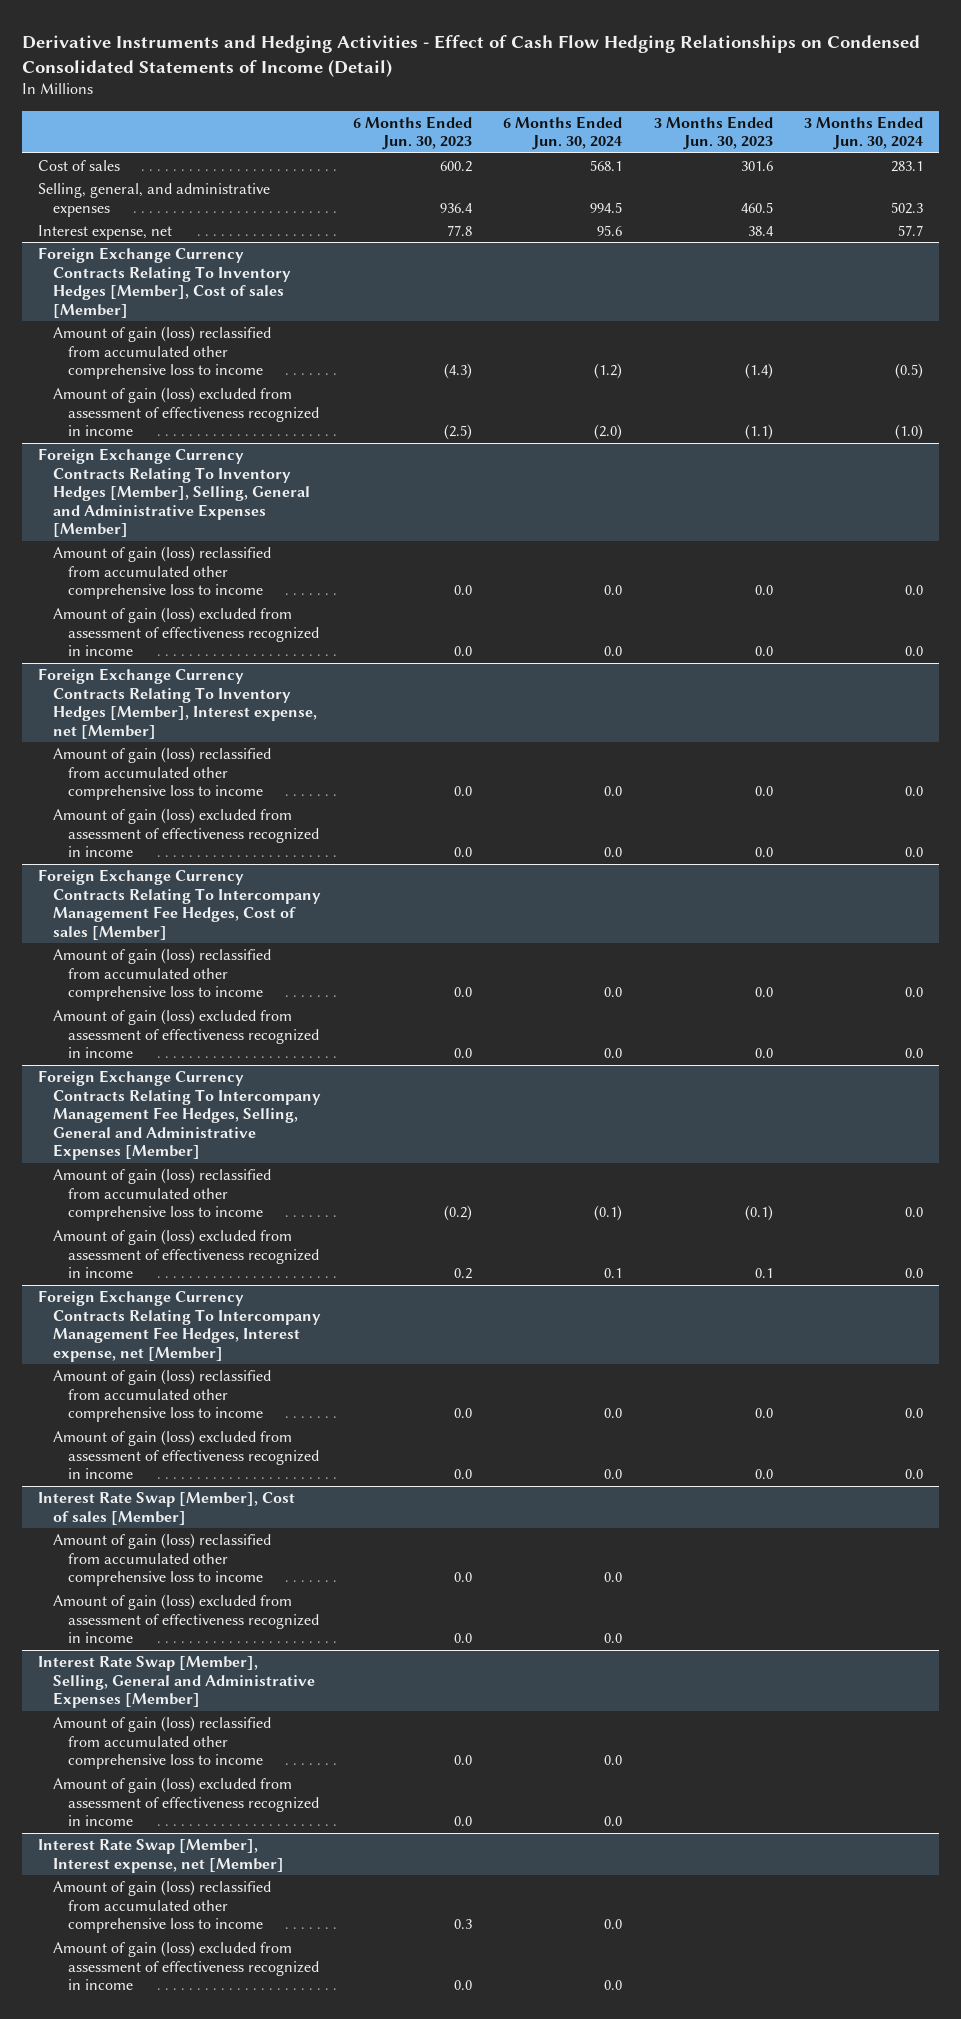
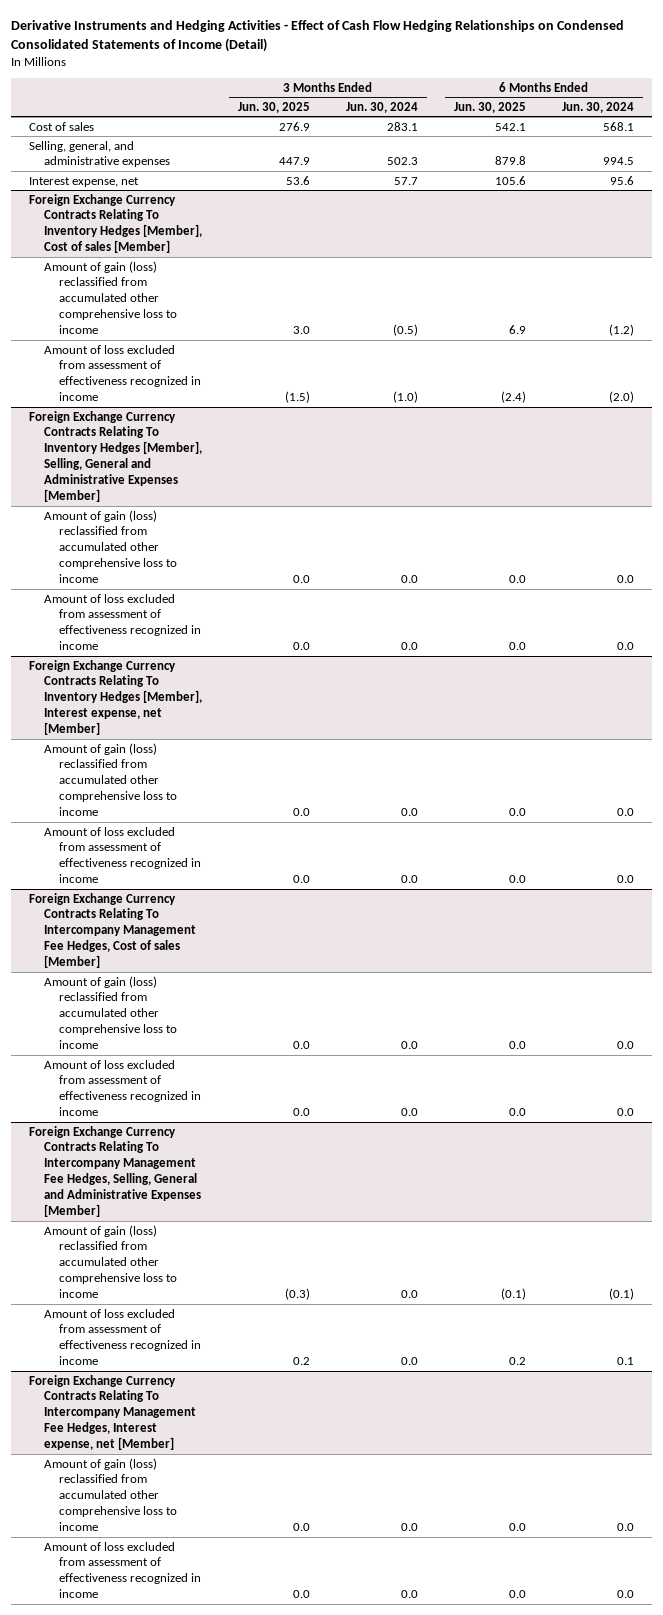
- | 6 Months Ended Jun. 30, 2023 | 6 Months Ended Jun. 30, 2024 | 3 Months Ended Jun. 30, 2023 | 3 Months Ended Jun. 30, 2024
+ | 3 Months Ended Jun. 30, 2025 | 3 Months Ended Jun. 30, 2024 | 6 Months Ended Jun. 30, 2025 | 6 Months Ended Jun. 30, 2024
@ Foreign Exchange Currency Contracts Relating To Inventory Hedges [Member], Cost of sales [Member]
- Amount of gain (loss) excluded from assessment of effectiveness recognized in income | (2.5) | (2.0) | (1.1) | (1.0)
+ Amount of loss excluded from assessment of effectiveness recognized in income | (1.5) | (1.0) | (2.4) | (2.0)
@ Foreign Exchange Currency Contracts Relating To Inventory Hedges [Member], Selling, General and Administrative Expenses [Member]
- Amount of gain (loss) excluded from assessment of effectiveness recognized in income | 0.0 | 0.0 | 0.0 | 0.0
+ Amount of loss excluded from assessment of effectiveness recognized in income | 0.0 | 0.0 | 0.0 | 0.0
@ Foreign Exchange Currency Contracts Relating To Inventory Hedges [Member], Interest expense, net [Member]
- Amount of gain (loss) excluded from assessment of effectiveness recognized in income | 0.0 | 0.0 | 0.0 | 0.0
+ Amount of loss excluded from assessment of effectiveness recognized in income | 0.0 | 0.0 | 0.0 | 0.0
@ Foreign Exchange Currency Contracts Relating To Intercompany Management Fee Hedges, Cost of sales [Member]
- Amount of gain (loss) excluded from assessment of effectiveness recognized in income | 0.0 | 0.0 | 0.0 | 0.0
+ Amount of loss excluded from assessment of effectiveness recognized in income | 0.0 | 0.0 | 0.0 | 0.0
@ Foreign Exchange Currency Contracts Relating To Intercompany Management Fee Hedges, Selling, General and Administrative Expenses [Member]
- Amount of gain (loss) excluded from assessment of effectiveness recognized in income | 0.2 | 0.1 | 0.1 | 0.0
+ Amount of loss excluded from assessment of effectiveness recognized in income | 0.2 | 0.0 | 0.2 | 0.1
@ Foreign Exchange Currency Contracts Relating To Intercompany Management Fee Hedges, Interest expense, net [Member]
- Amount of gain (loss) excluded from assessment of effectiveness recognized in income | 0.0 | 0.0 | 0.0 | 0.0
- Interest Rate Swap [Member], Cost of sales [Member]
- Amount of gain (loss) reclassified from accumulated other comprehensive loss to income | 0.0 | 0.0 | |
- Amount of gain (loss) excluded from assessment of effectiveness recognized in income | 0.0 | 0.0 | |
- Interest Rate Swap [Member], Selling, General and Administrative Expenses [Member]
- Amount of gain (loss) reclassified from accumulated other comprehensive loss to income | 0.0 | 0.0 | |
- Amount of gain (loss) excluded from assessment of effectiveness recognized in income | 0.0 | 0.0 | |
- Interest Rate Swap [Member], Interest expense, net [Member]
- Amount of gain (loss) reclassified from accumulated other comprehensive loss to income | 0.3 | 0.0 | |
- Amount of gain (loss) excluded from assessment of effectiveness recognized in income | 0.0 | 0.0 | |
@ Foreign Exchange Currency Contracts Relating To Intercompany Management Fee Hedges, Interest expense, net [Member]
+ Amount of loss excluded from assessment of effectiveness recognized in income | 0.0 | 0.0 | 0.0 | 0.0

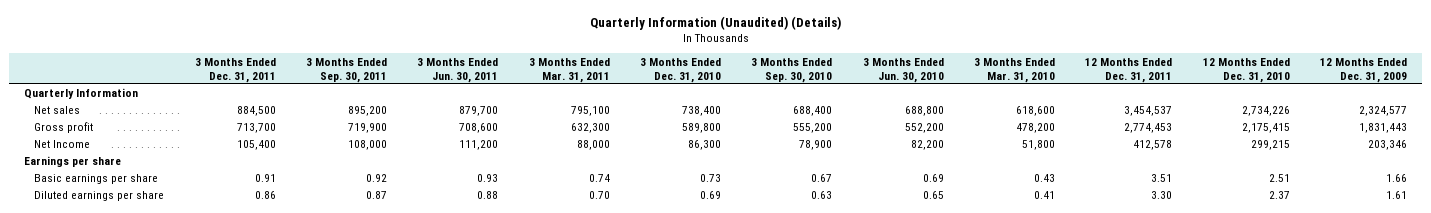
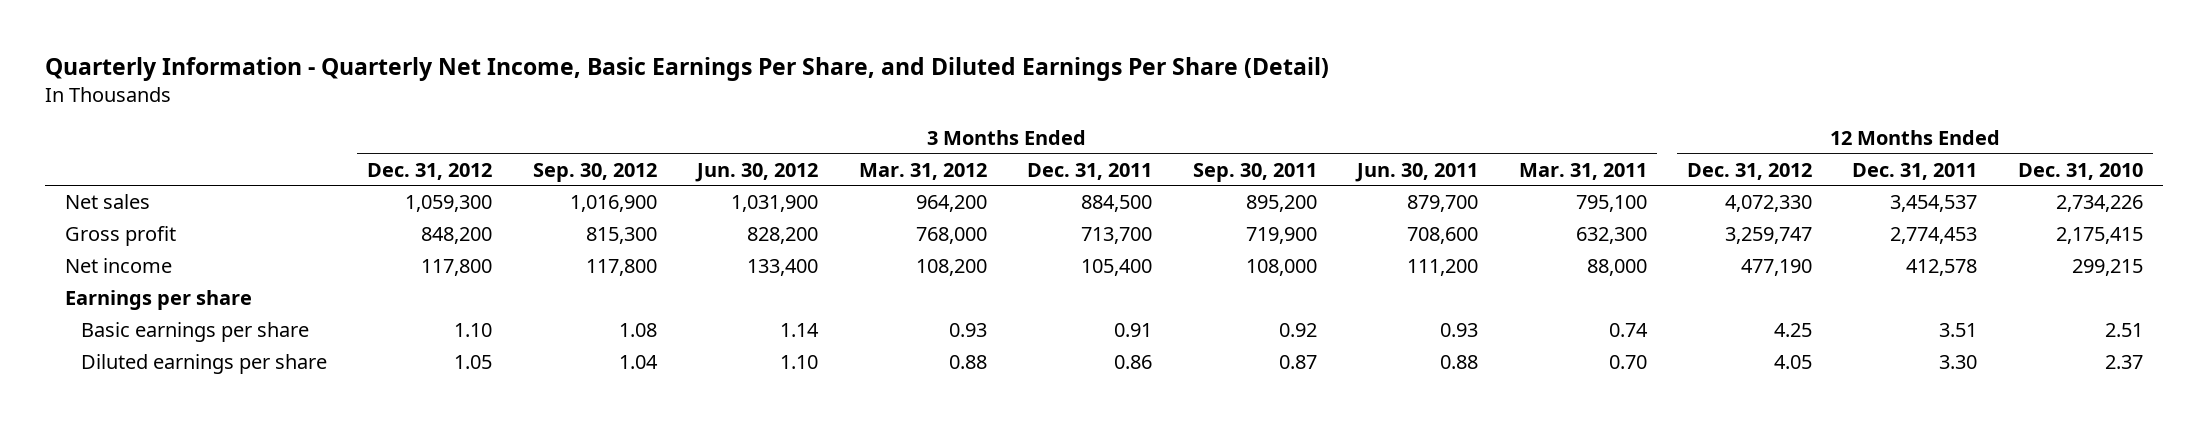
- Quarterly Information (Unaudited) (Details)
+ Quarterly Information - Quarterly Net Income, Basic Earnings Per Share, and Diluted Earnings Per Share (Detail)
- | 3 Months Ended Dec. 31, 2011 | 3 Months Ended Sep. 30, 2011 | 3 Months Ended Jun. 30, 2011 | 3 Months Ended Mar. 31, 2011 | 3 Months Ended Dec. 31, 2010 | 3 Months Ended Sep. 30, 2010 | 3 Months Ended Jun. 30, 2010 | 3 Months Ended Mar. 31, 2010 | 12 Months Ended Dec. 31, 2011 | 12 Months Ended Dec. 31, 2010 | 12 Months Ended Dec. 31, 2009
+ | 3 Months Ended Dec. 31, 2012 | 3 Months Ended Sep. 30, 2012 | 3 Months Ended Jun. 30, 2012 | 3 Months Ended Mar. 31, 2012 | 3 Months Ended Dec. 31, 2011 | 3 Months Ended Sep. 30, 2011 | 3 Months Ended Jun. 30, 2011 | 3 Months Ended Mar. 31, 2011 | 12 Months Ended Dec. 31, 2012 | 12 Months Ended Dec. 31, 2011 | 12 Months Ended Dec. 31, 2010
- Quarterly Information
- Net Income | 105,400 | 108,000 | 111,200 | 88,000 | 86,300 | 78,900 | 82,200 | 51,800 | 412,578 | 299,215 | 203,346
+ Net income | 117,800 | 117,800 | 133,400 | 108,200 | 105,400 | 108,000 | 111,200 | 88,000 | 477,190 | 412,578 | 299,215

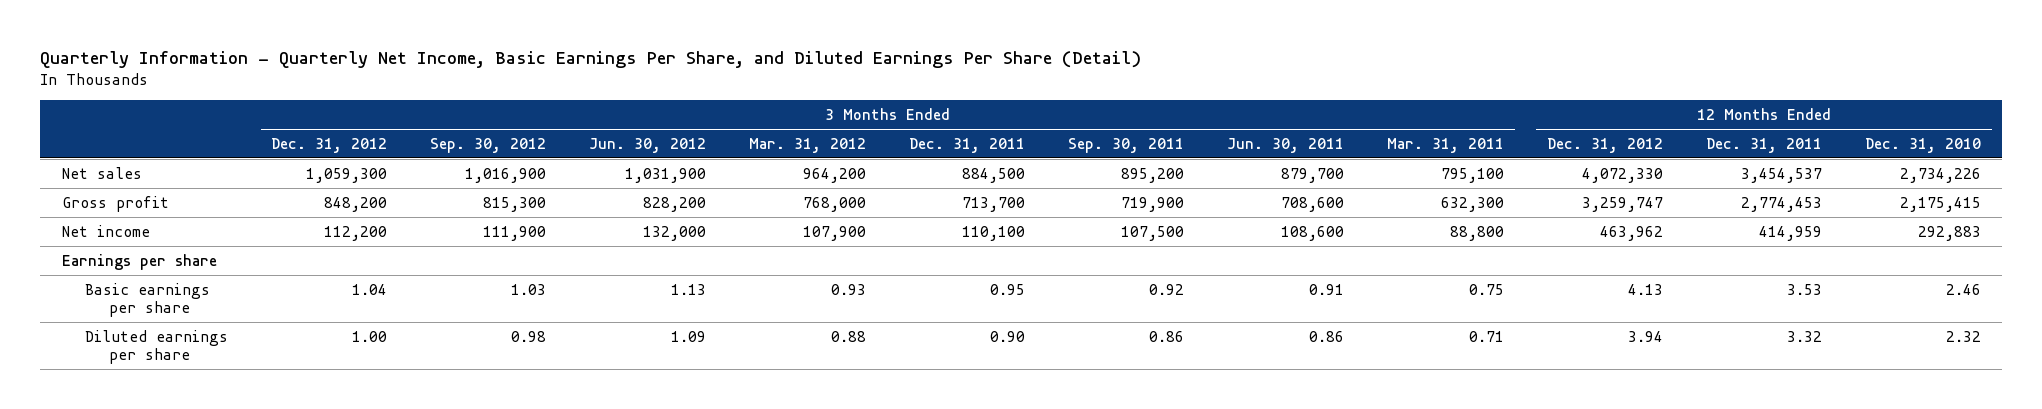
- Net income | 117,800 | 117,800 | 133,400 | 108,200 | 105,400 | 108,000 | 111,200 | 88,000 | 477,190 | 412,578 | 299,215
+ Net income | 112,200 | 111,900 | 132,000 | 107,900 | 110,100 | 107,500 | 108,600 | 88,800 | 463,962 | 414,959 | 292,883
- Basic earnings per share | 1.10 | 1.08 | 1.14 | 0.93 | 0.91 | 0.92 | 0.93 | 0.74 | 4.25 | 3.51 | 2.51
- Diluted earnings per share | 1.05 | 1.04 | 1.10 | 0.88 | 0.86 | 0.87 | 0.88 | 0.70 | 4.05 | 3.30 | 2.37
+ Basic earnings per share | 1.04 | 1.03 | 1.13 | 0.93 | 0.95 | 0.92 | 0.91 | 0.75 | 4.13 | 3.53 | 2.46
+ Diluted earnings per share | 1.00 | 0.98 | 1.09 | 0.88 | 0.90 | 0.86 | 0.86 | 0.71 | 3.94 | 3.32 | 2.32

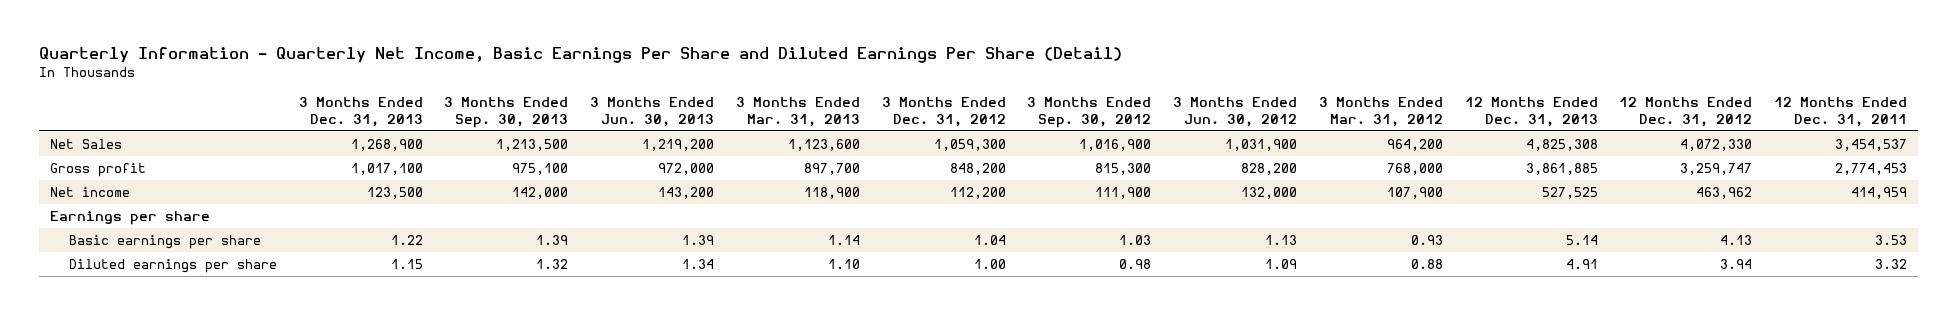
- Quarterly Information - Quarterly Net Income, Basic Earnings Per Share, and Diluted Earnings Per Share (Detail)
+ Quarterly Information - Quarterly Net Income, Basic Earnings Per Share and Diluted Earnings Per Share (Detail)
- | 3 Months Ended Dec. 31, 2012 | 3 Months Ended Sep. 30, 2012 | 3 Months Ended Jun. 30, 2012 | 3 Months Ended Mar. 31, 2012 | 3 Months Ended Dec. 31, 2011 | 3 Months Ended Sep. 30, 2011 | 3 Months Ended Jun. 30, 2011 | 3 Months Ended Mar. 31, 2011 | 12 Months Ended Dec. 31, 2012 | 12 Months Ended Dec. 31, 2011 | 12 Months Ended Dec. 31, 2010
+ | 3 Months Ended Dec. 31, 2013 | 3 Months Ended Sep. 30, 2013 | 3 Months Ended Jun. 30, 2013 | 3 Months Ended Mar. 31, 2013 | 3 Months Ended Dec. 31, 2012 | 3 Months Ended Sep. 30, 2012 | 3 Months Ended Jun. 30, 2012 | 3 Months Ended Mar. 31, 2012 | 12 Months Ended Dec. 31, 2013 | 12 Months Ended Dec. 31, 2012 | 12 Months Ended Dec. 31, 2011
- Net sales | 1,059,300 | 1,016,900 | 1,031,900 | 964,200 | 884,500 | 895,200 | 879,700 | 795,100 | 4,072,330 | 3,454,537 | 2,734,226
+ Net Sales | 1,268,900 | 1,213,500 | 1,219,200 | 1,123,600 | 1,059,300 | 1,016,900 | 1,031,900 | 964,200 | 4,825,308 | 4,072,330 | 3,454,537

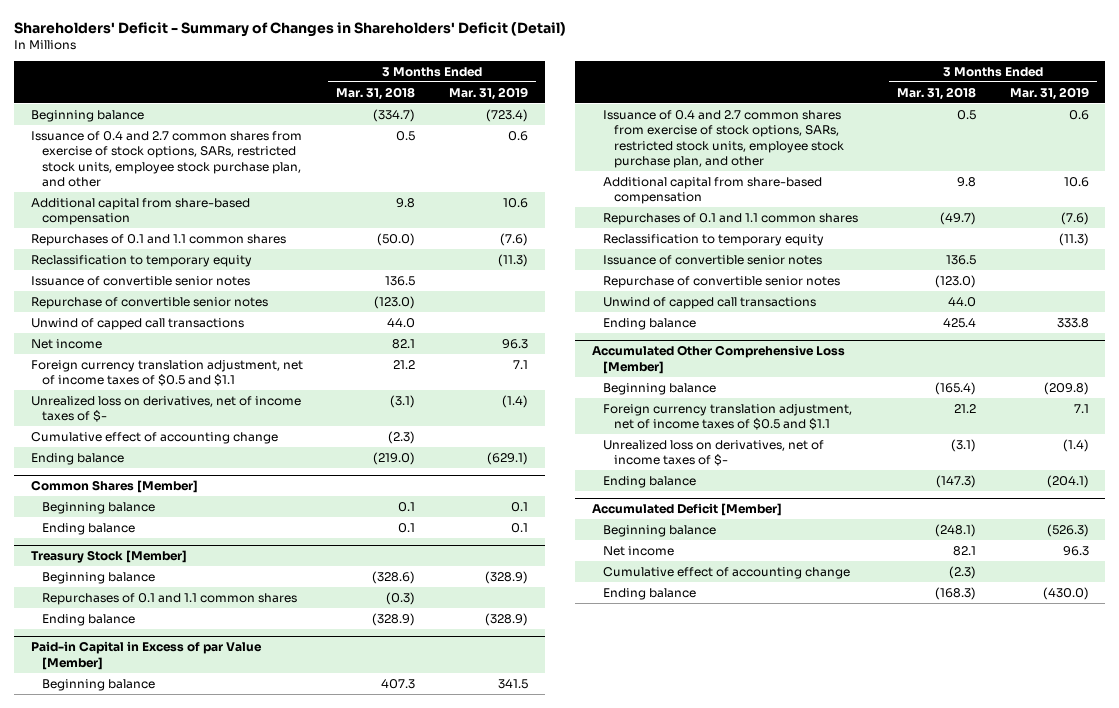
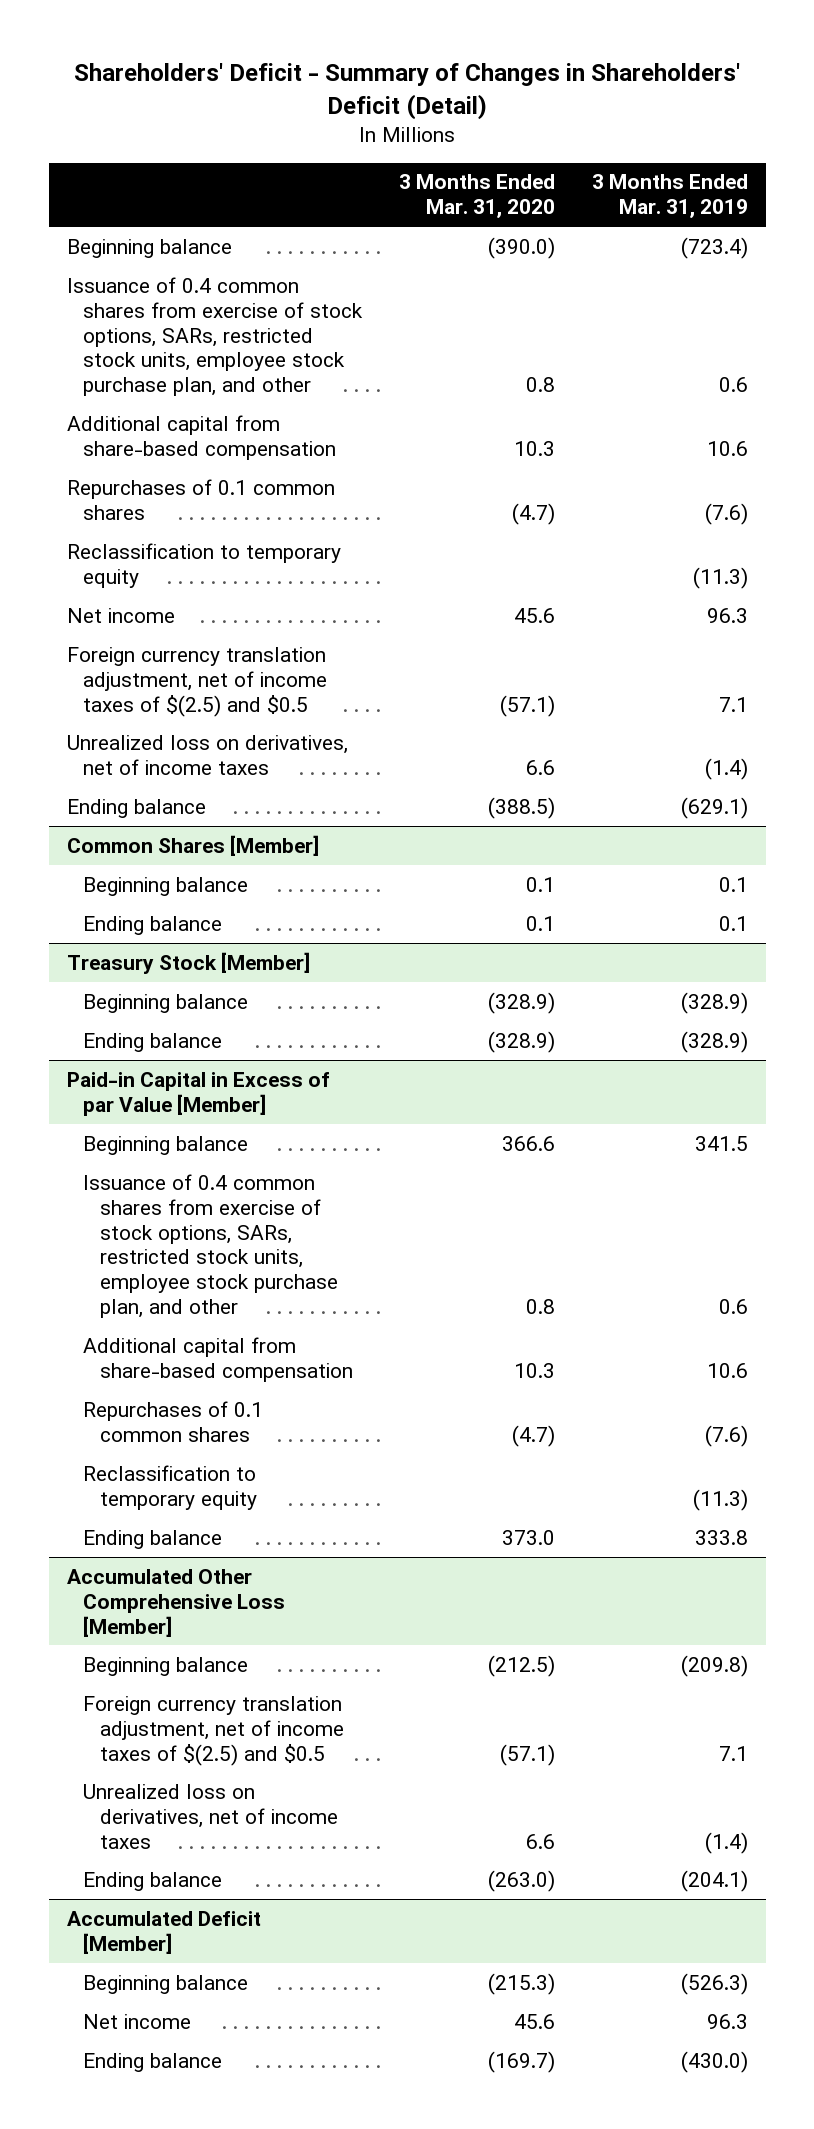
- | 3 Months Ended Mar. 31, 2018 | 3 Months Ended Mar. 31, 2019
+ | 3 Months Ended Mar. 31, 2020 | 3 Months Ended Mar. 31, 2019
- Issuance of 0.4 and 2.7 common shares from exercise of stock options, SARs, restricted stock units, employee stock purchase plan, and other | 0.5 | 0.6
+ Issuance of 0.4 common shares from exercise of stock options, SARs, restricted stock units, employee stock purchase plan, and other | 0.8 | 0.6
- Repurchases of 0.1 and 1.1 common shares | (50.0) | (7.6)
+ Repurchases of 0.1 common shares | (4.7) | (7.6)
- Issuance of convertible senior notes | 136.5 |
- Repurchase of convertible senior notes | (123.0) |
- Unwind of capped call transactions | 44.0 |
- Foreign currency translation adjustment, net of income taxes of $0.5 and $1.1 | 21.2 | 7.1
- Unrealized loss on derivatives, net of income taxes of $- | (3.1) | (1.4)
- Cumulative effect of accounting change | (2.3) |
+ Foreign currency translation adjustment, net of income taxes of $(2.5) and $0.5 | (57.1) | 7.1
+ Unrealized loss on derivatives, net of income taxes | 6.6 | (1.4)
@ Treasury Stock [Member]
- Repurchases of 0.1 and 1.1 common shares | (0.3) |
@ Paid-in Capital in Excess of par Value [Member]
- Issuance of 0.4 and 2.7 common shares from exercise of stock options, SARs, restricted stock units, employee stock purchase plan, and other | 0.5 | 0.6
+ Issuance of 0.4 common shares from exercise of stock options, SARs, restricted stock units, employee stock purchase plan, and other | 0.8 | 0.6
- Repurchases of 0.1 and 1.1 common shares | (49.7) | (7.6)
+ Repurchases of 0.1 common shares | (4.7) | (7.6)
- Issuance of convertible senior notes | 136.5 |
- Repurchase of convertible senior notes | (123.0) |
- Unwind of capped call transactions | 44.0 |
@ Accumulated Other Comprehensive Loss [Member]
- Foreign currency translation adjustment, net of income taxes of $0.5 and $1.1 | 21.2 | 7.1
- Unrealized loss on derivatives, net of income taxes of $- | (3.1) | (1.4)
+ Foreign currency translation adjustment, net of income taxes of $(2.5) and $0.5 | (57.1) | 7.1
+ Unrealized loss on derivatives, net of income taxes | 6.6 | (1.4)
@ Accumulated Deficit [Member]
- Cumulative effect of accounting change | (2.3) |

